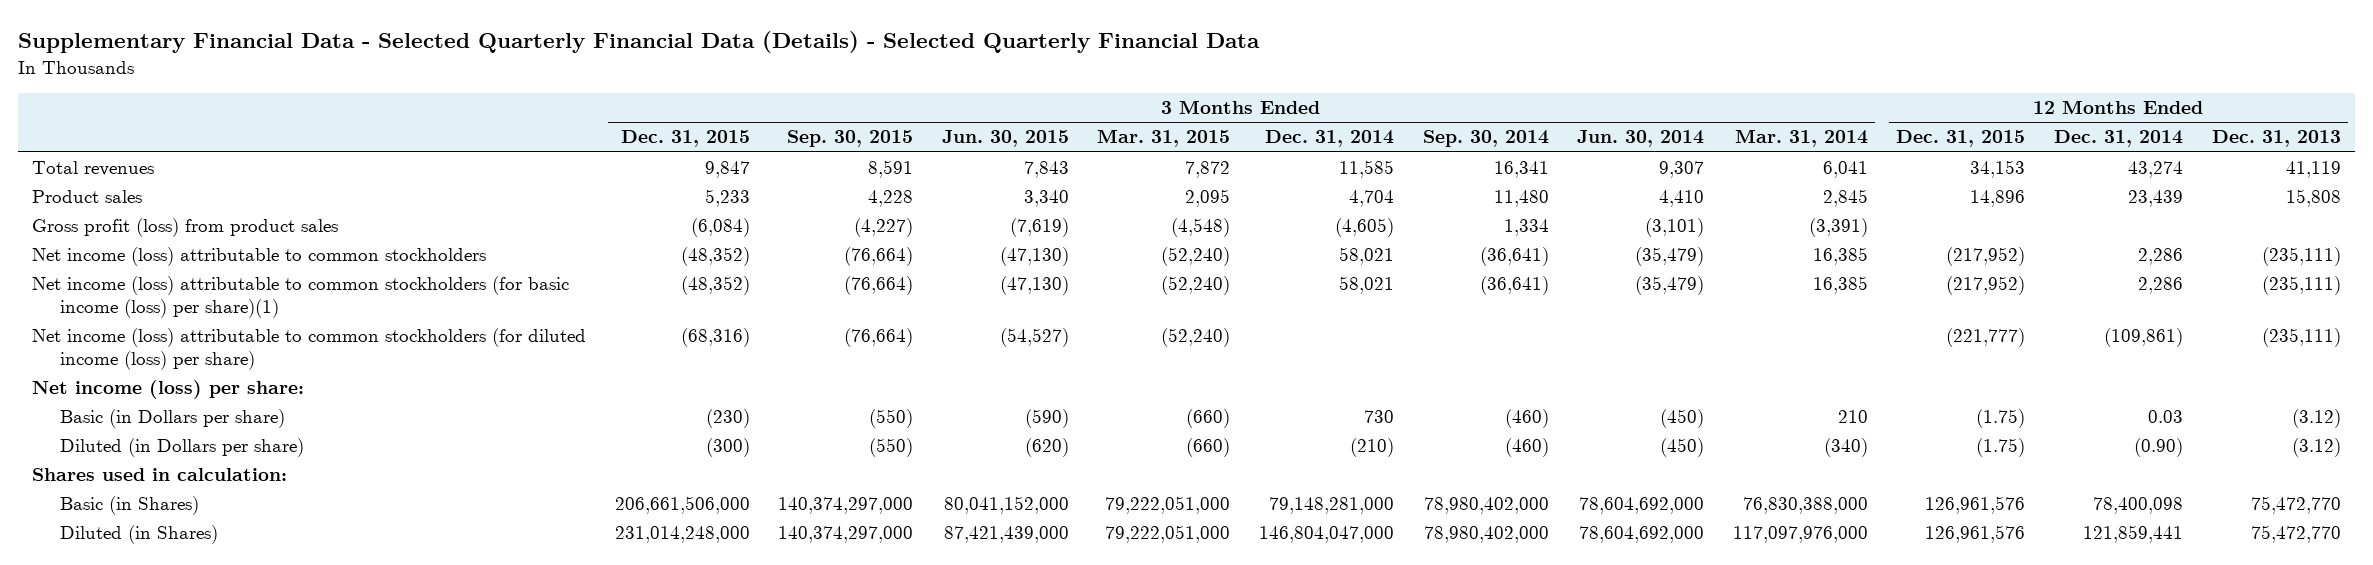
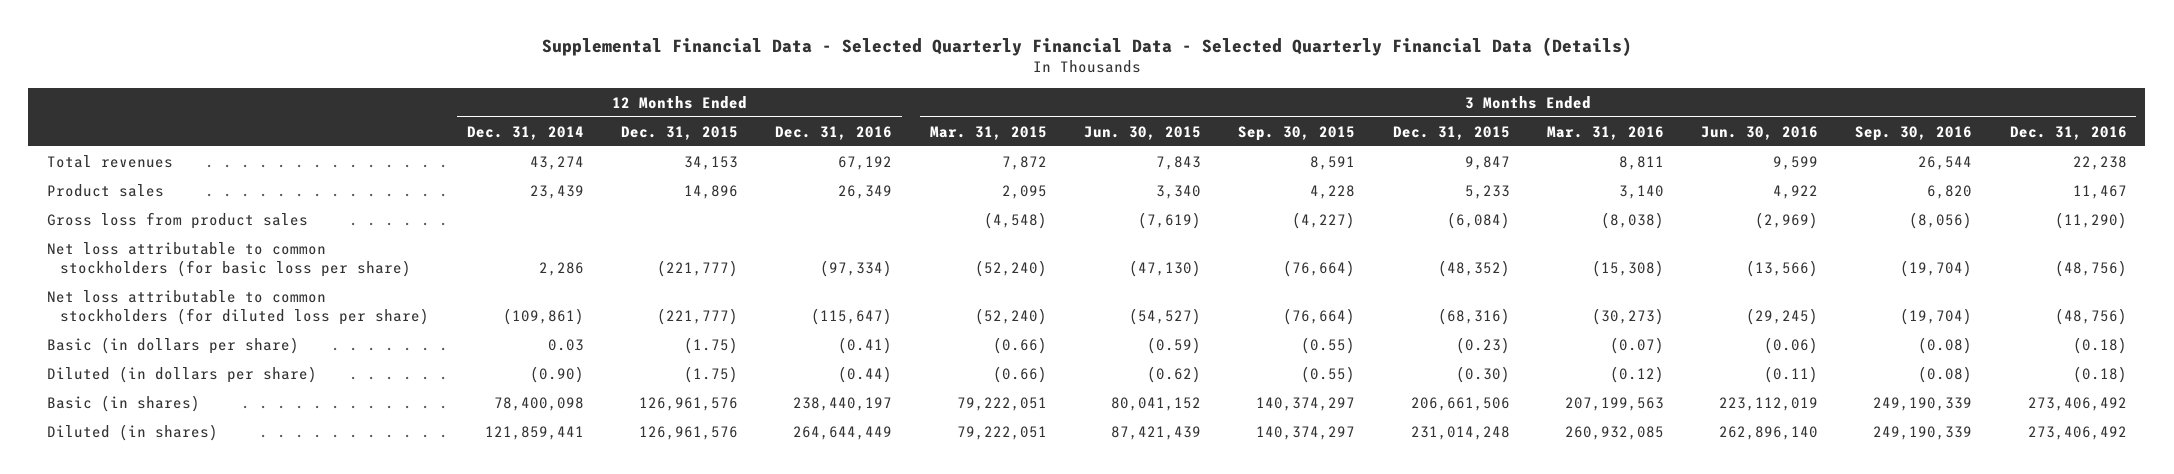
- Supplementary Financial Data - Selected Quarterly Financial Data (Details) - Selected Quarterly Financial Data
+ Supplemental Financial Data - Selected Quarterly Financial Data - Selected Quarterly Financial Data (Details)
- | 3 Months Ended Dec. 31, 2015 | 3 Months Ended Sep. 30, 2015 | 3 Months Ended Jun. 30, 2015 | 3 Months Ended Mar. 31, 2015 | 3 Months Ended Dec. 31, 2014 | 3 Months Ended Sep. 30, 2014 | 3 Months Ended Jun. 30, 2014 | 3 Months Ended Mar. 31, 2014 | 12 Months Ended Dec. 31, 2015 | 12 Months Ended Dec. 31, 2014 | 12 Months Ended Dec. 31, 2013
+ | 12 Months Ended Dec. 31, 2014 | 12 Months Ended Dec. 31, 2015 | 12 Months Ended Dec. 31, 2016 | 3 Months Ended Mar. 31, 2015 | 3 Months Ended Jun. 30, 2015 | 3 Months Ended Sep. 30, 2015 | 3 Months Ended Dec. 31, 2015 | 3 Months Ended Mar. 31, 2016 | 3 Months Ended Jun. 30, 2016 | 3 Months Ended Sep. 30, 2016 | 3 Months Ended Dec. 31, 2016
- Gross profit (loss) from product sales | (6,084) | (4,227) | (7,619) | (4,548) | (4,605) | 1,334 | (3,101) | (3,391) | | |
- Net income (loss) attributable to common stockholders | (48,352) | (76,664) | (47,130) | (52,240) | 58,021 | (36,641) | (35,479) | 16,385 | (217,952) | 2,286 | (235,111)
- Net income (loss) attributable to common stockholders (for basic income (loss) per share)(1) | (48,352) | (76,664) | (47,130) | (52,240) | 58,021 | (36,641) | (35,479) | 16,385 | (217,952) | 2,286 | (235,111)
- Net income (loss) attributable to common stockholders (for diluted income (loss) per share) | (68,316) | (76,664) | (54,527) | (52,240) | | | | | (221,777) | (109,861) | (235,111)
- Net income (loss) per share:
- Basic (in Dollars per share) | (230) | (550) | (590) | (660) | 730 | (460) | (450) | 210 | (1.75) | 0.03 | (3.12)
- Diluted (in Dollars per share) | (300) | (550) | (620) | (660) | (210) | (460) | (450) | (340) | (1.75) | (0.90) | (3.12)
- Shares used in calculation:
- Basic (in Shares) | 206,661,506,000 | 140,374,297,000 | 80,041,152,000 | 79,222,051,000 | 79,148,281,000 | 78,980,402,000 | 78,604,692,000 | 76,830,388,000 | 126,961,576 | 78,400,098 | 75,472,770
- Diluted (in Shares) | 231,014,248,000 | 140,374,297,000 | 87,421,439,000 | 79,222,051,000 | 146,804,047,000 | 78,980,402,000 | 78,604,692,000 | 117,097,976,000 | 126,961,576 | 121,859,441 | 75,472,770
+ Gross loss from product sales | | | | (4,548) | (7,619) | (4,227) | (6,084) | (8,038) | (2,969) | (8,056) | (11,290)
+ Net loss attributable to common stockholders (for basic loss per share) | 2,286 | (221,777) | (97,334) | (52,240) | (47,130) | (76,664) | (48,352) | (15,308) | (13,566) | (19,704) | (48,756)
+ Net loss attributable to common stockholders (for diluted loss per share) | (109,861) | (221,777) | (115,647) | (52,240) | (54,527) | (76,664) | (68,316) | (30,273) | (29,245) | (19,704) | (48,756)
+ Basic (in dollars per share) | 0.03 | (1.75) | (0.41) | (0.66) | (0.59) | (0.55) | (0.23) | (0.07) | (0.06) | (0.08) | (0.18)
+ Diluted (in dollars per share) | (0.90) | (1.75) | (0.44) | (0.66) | (0.62) | (0.55) | (0.30) | (0.12) | (0.11) | (0.08) | (0.18)
+ Basic (in shares) | 78,400,098 | 126,961,576 | 238,440,197 | 79,222,051 | 80,041,152 | 140,374,297 | 206,661,506 | 207,199,563 | 223,112,019 | 249,190,339 | 273,406,492
+ Diluted (in shares) | 121,859,441 | 126,961,576 | 264,644,449 | 79,222,051 | 87,421,439 | 140,374,297 | 231,014,248 | 260,932,085 | 262,896,140 | 249,190,339 | 273,406,492

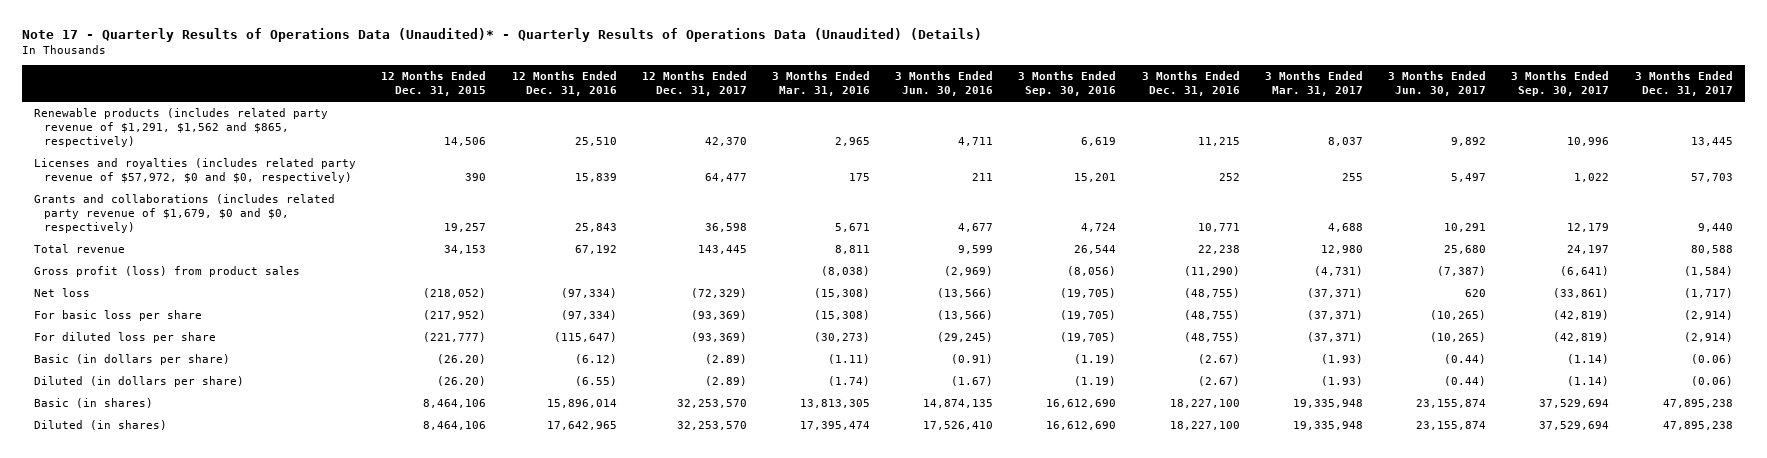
- Supplemental Financial Data - Selected Quarterly Financial Data - Selected Quarterly Financial Data (Details)
+ Note 17 - Quarterly Results of Operations Data (Unaudited)* - Quarterly Results of Operations Data (Unaudited) (Details)
- | 12 Months Ended Dec. 31, 2014 | 12 Months Ended Dec. 31, 2015 | 12 Months Ended Dec. 31, 2016 | 3 Months Ended Mar. 31, 2015 | 3 Months Ended Jun. 30, 2015 | 3 Months Ended Sep. 30, 2015 | 3 Months Ended Dec. 31, 2015 | 3 Months Ended Mar. 31, 2016 | 3 Months Ended Jun. 30, 2016 | 3 Months Ended Sep. 30, 2016 | 3 Months Ended Dec. 31, 2016
+ | 12 Months Ended Dec. 31, 2015 | 12 Months Ended Dec. 31, 2016 | 12 Months Ended Dec. 31, 2017 | 3 Months Ended Mar. 31, 2016 | 3 Months Ended Jun. 30, 2016 | 3 Months Ended Sep. 30, 2016 | 3 Months Ended Dec. 31, 2016 | 3 Months Ended Mar. 31, 2017 | 3 Months Ended Jun. 30, 2017 | 3 Months Ended Sep. 30, 2017 | 3 Months Ended Dec. 31, 2017
- Total revenues | 43,274 | 34,153 | 67,192 | 7,872 | 7,843 | 8,591 | 9,847 | 8,811 | 9,599 | 26,544 | 22,238
- Product sales | 23,439 | 14,896 | 26,349 | 2,095 | 3,340 | 4,228 | 5,233 | 3,140 | 4,922 | 6,820 | 11,467
- Gross loss from product sales | | | | (4,548) | (7,619) | (4,227) | (6,084) | (8,038) | (2,969) | (8,056) | (11,290)
- Net loss attributable to common stockholders (for basic loss per share) | 2,286 | (221,777) | (97,334) | (52,240) | (47,130) | (76,664) | (48,352) | (15,308) | (13,566) | (19,704) | (48,756)
- Net loss attributable to common stockholders (for diluted loss per share) | (109,861) | (221,777) | (115,647) | (52,240) | (54,527) | (76,664) | (68,316) | (30,273) | (29,245) | (19,704) | (48,756)
- Basic (in dollars per share) | 0.03 | (1.75) | (0.41) | (0.66) | (0.59) | (0.55) | (0.23) | (0.07) | (0.06) | (0.08) | (0.18)
- Diluted (in dollars per share) | (0.90) | (1.75) | (0.44) | (0.66) | (0.62) | (0.55) | (0.30) | (0.12) | (0.11) | (0.08) | (0.18)
- Basic (in shares) | 78,400,098 | 126,961,576 | 238,440,197 | 79,222,051 | 80,041,152 | 140,374,297 | 206,661,506 | 207,199,563 | 223,112,019 | 249,190,339 | 273,406,492
- Diluted (in shares) | 121,859,441 | 126,961,576 | 264,644,449 | 79,222,051 | 87,421,439 | 140,374,297 | 231,014,248 | 260,932,085 | 262,896,140 | 249,190,339 | 273,406,492
+ Renewable products (includes related party revenue of $1,291, $1,562 and $865, respectively) | 14,506 | 25,510 | 42,370 | 2,965 | 4,711 | 6,619 | 11,215 | 8,037 | 9,892 | 10,996 | 13,445
+ Licenses and royalties (includes related party revenue of $57,972, $0 and $0, respectively) | 390 | 15,839 | 64,477 | 175 | 211 | 15,201 | 252 | 255 | 5,497 | 1,022 | 57,703
+ Grants and collaborations (includes related party revenue of $1,679, $0 and $0, respectively) | 19,257 | 25,843 | 36,598 | 5,671 | 4,677 | 4,724 | 10,771 | 4,688 | 10,291 | 12,179 | 9,440
+ Total revenue | 34,153 | 67,192 | 143,445 | 8,811 | 9,599 | 26,544 | 22,238 | 12,980 | 25,680 | 24,197 | 80,588
+ Gross profit (loss) from product sales | | | | (8,038) | (2,969) | (8,056) | (11,290) | (4,731) | (7,387) | (6,641) | (1,584)
+ Net loss | (218,052) | (97,334) | (72,329) | (15,308) | (13,566) | (19,705) | (48,755) | (37,371) | 620 | (33,861) | (1,717)
+ For basic loss per share | (217,952) | (97,334) | (93,369) | (15,308) | (13,566) | (19,705) | (48,755) | (37,371) | (10,265) | (42,819) | (2,914)
+ For diluted loss per share | (221,777) | (115,647) | (93,369) | (30,273) | (29,245) | (19,705) | (48,755) | (37,371) | (10,265) | (42,819) | (2,914)
+ Basic (in dollars per share) | (26.20) | (6.12) | (2.89) | (1.11) | (0.91) | (1.19) | (2.67) | (1.93) | (0.44) | (1.14) | (0.06)
+ Diluted (in dollars per share) | (26.20) | (6.55) | (2.89) | (1.74) | (1.67) | (1.19) | (2.67) | (1.93) | (0.44) | (1.14) | (0.06)
+ Basic (in shares) | 8,464,106 | 15,896,014 | 32,253,570 | 13,813,305 | 14,874,135 | 16,612,690 | 18,227,100 | 19,335,948 | 23,155,874 | 37,529,694 | 47,895,238
+ Diluted (in shares) | 8,464,106 | 17,642,965 | 32,253,570 | 17,395,474 | 17,526,410 | 16,612,690 | 18,227,100 | 19,335,948 | 23,155,874 | 37,529,694 | 47,895,238

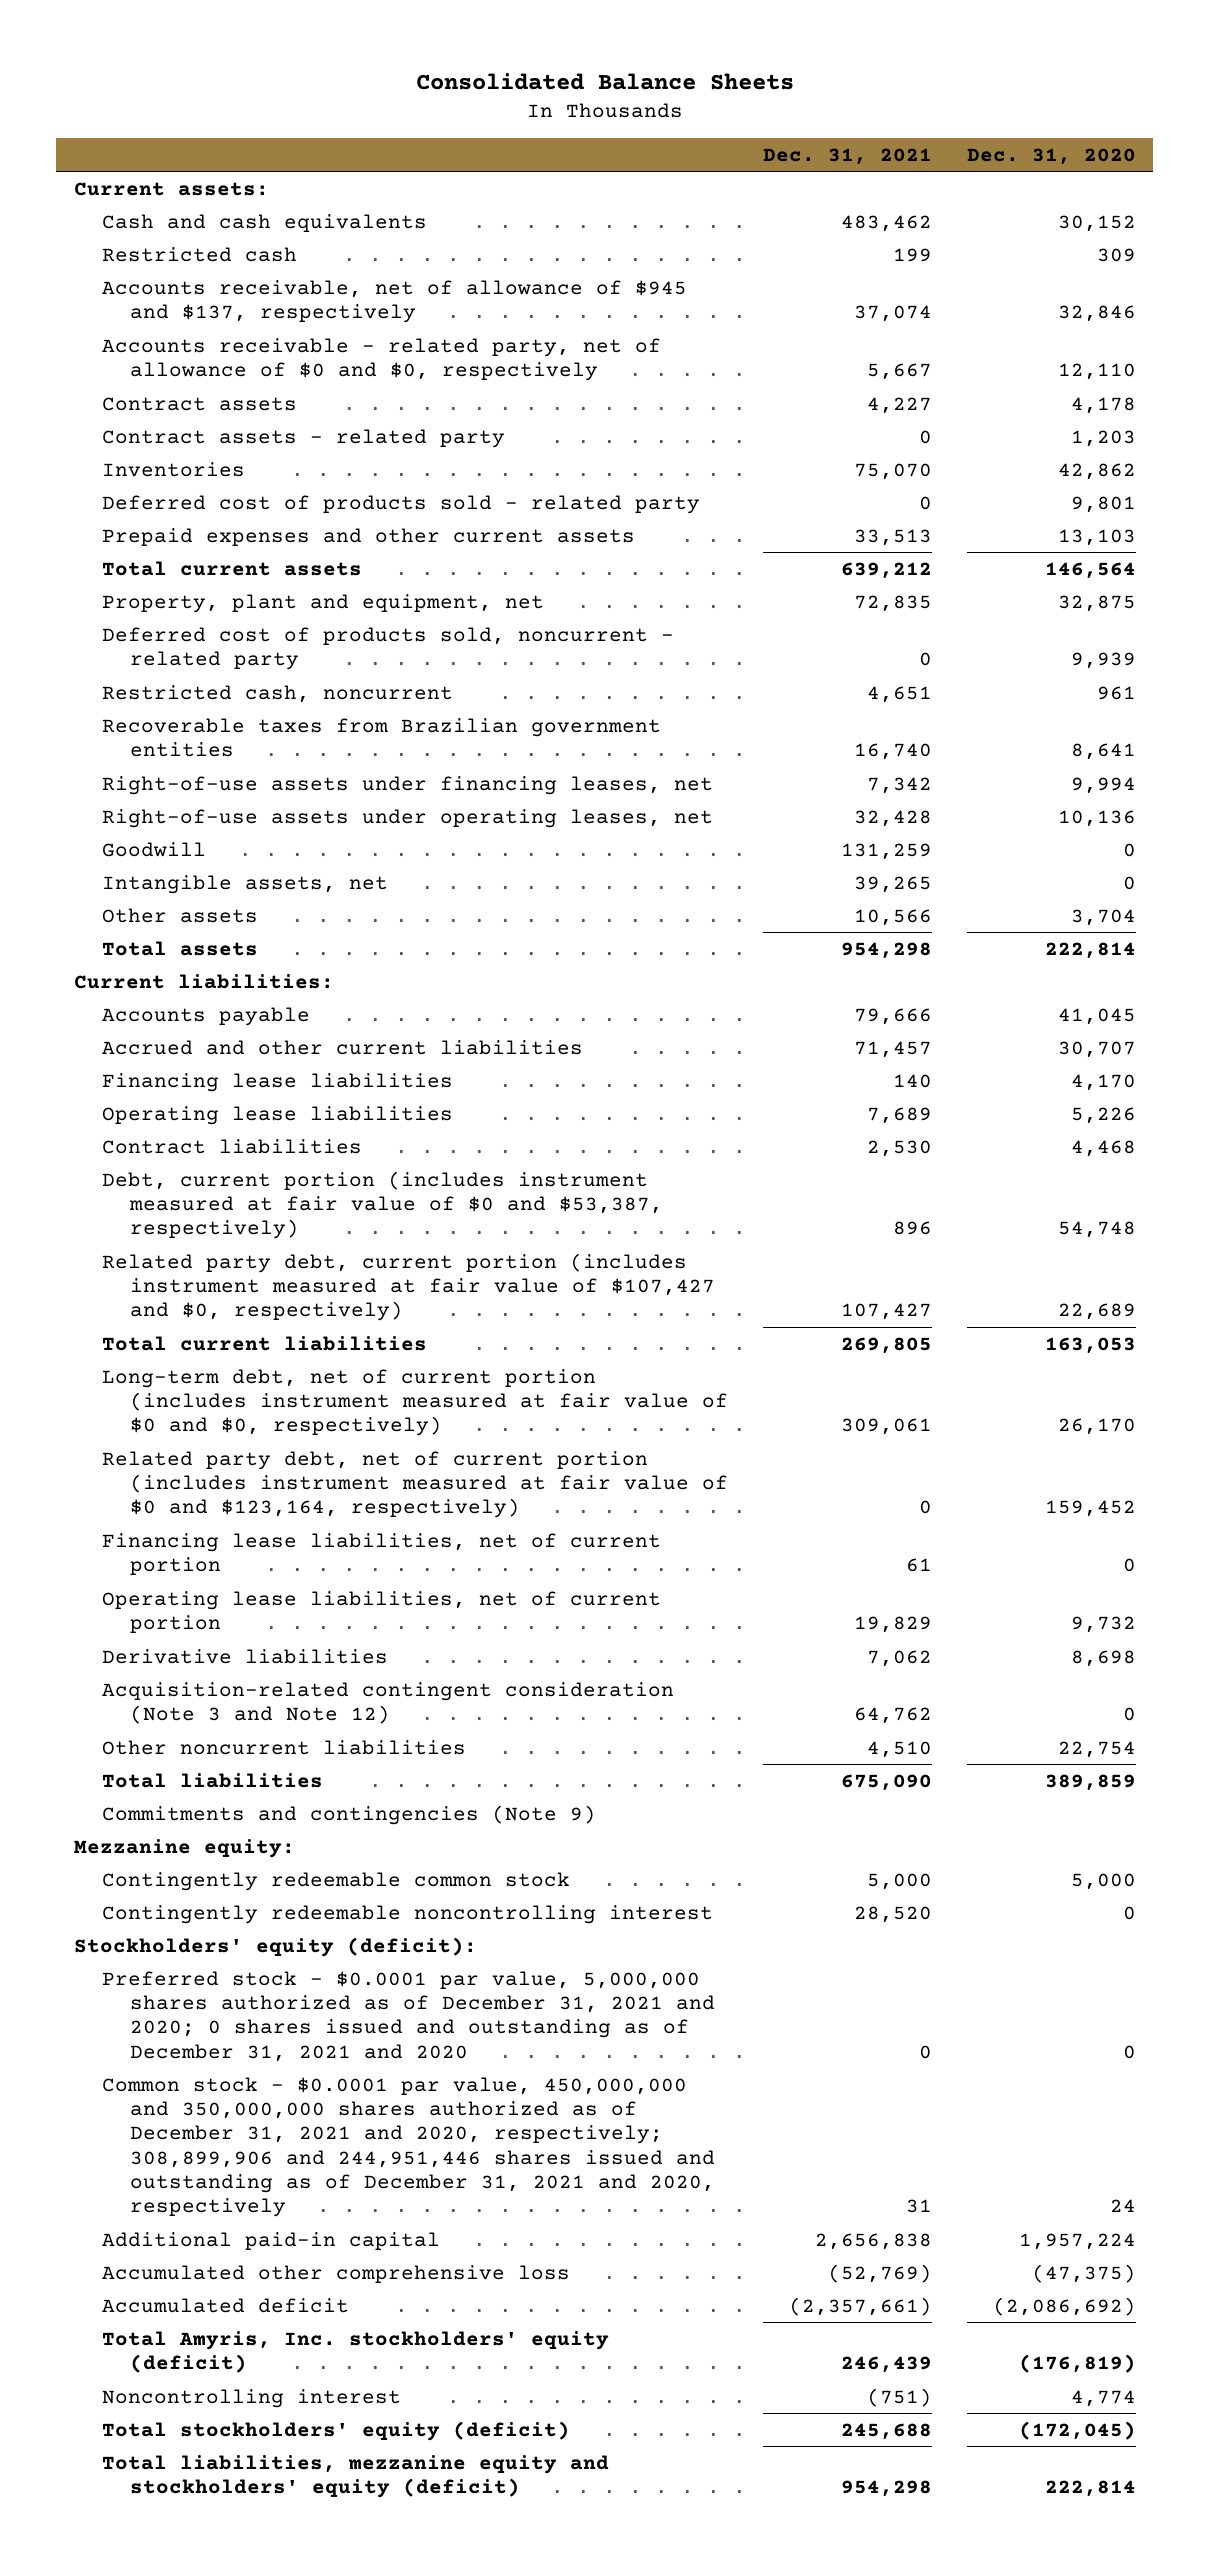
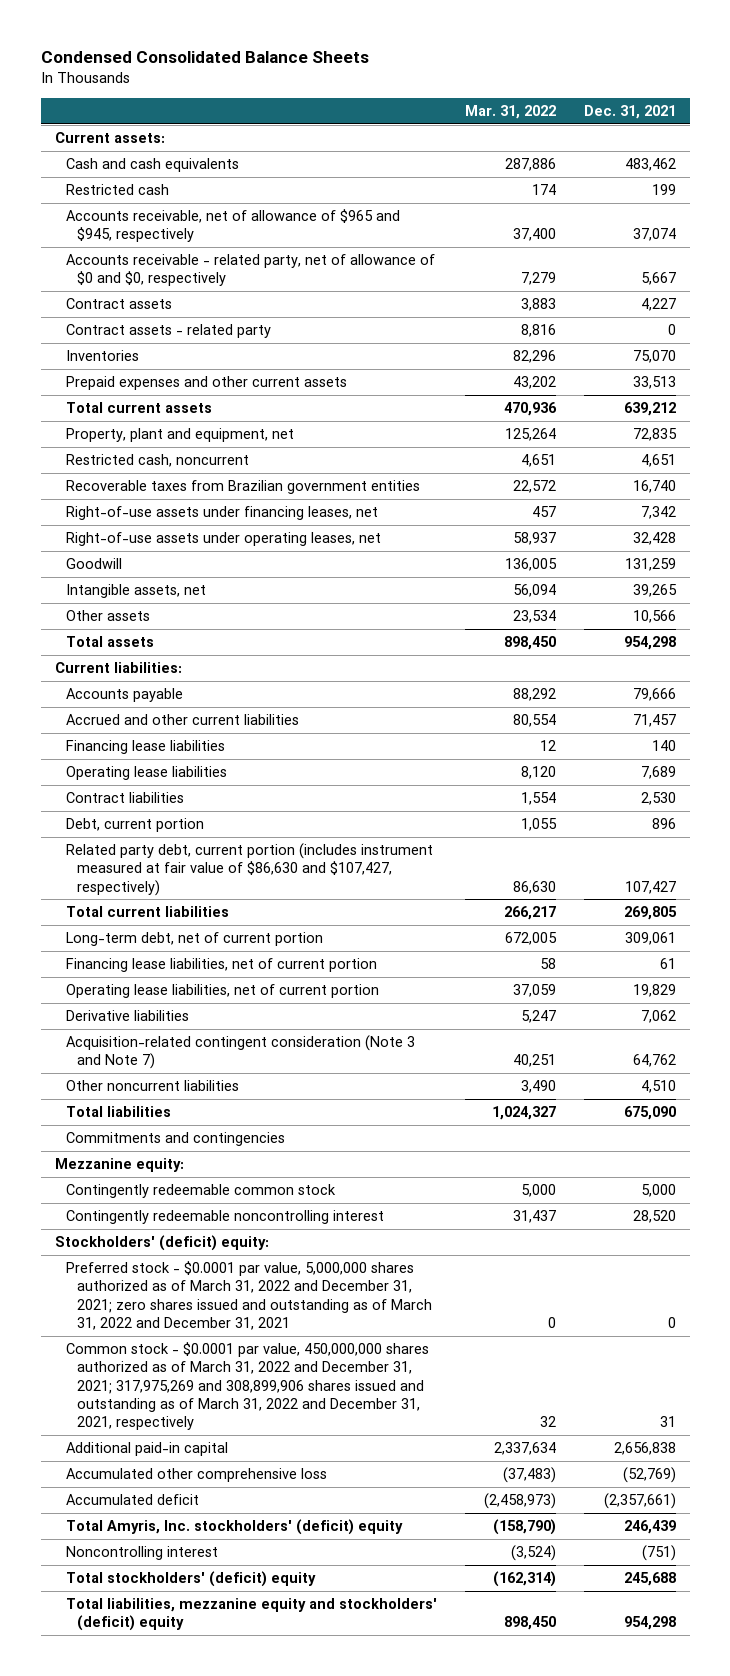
- Consolidated Balance Sheets
+ Condensed Consolidated Balance Sheets
- | Dec. 31, 2021 | Dec. 31, 2020
+ | Mar. 31, 2022 | Dec. 31, 2021
- Accounts receivable, net of allowance of $945 and $137, respectively | 37,074 | 32,846
+ Accounts receivable, net of allowance of $965 and $945, respectively | 37,400 | 37,074
- Deferred cost of products sold - related party | 0 | 9,801
- Deferred cost of products sold, noncurrent - related party | 0 | 9,939
- Debt, current portion (includes instrument measured at fair value of $0 and $53,387, respectively) | 896 | 54,748
- Related party debt, current portion (includes instrument measured at fair value of $107,427 and $0, respectively) | 107,427 | 22,689
+ Debt, current portion | 1,055 | 896
+ Related party debt, current portion (includes instrument measured at fair value of $86,630 and $107,427, respectively) | 86,630 | 107,427
- Long-term debt, net of current portion (includes instrument measured at fair value of $0 and $0, respectively) | 309,061 | 26,170
- Related party debt, net of current portion (includes instrument measured at fair value of $0 and $123,164, respectively) | 0 | 159,452
+ Long-term debt, net of current portion | 672,005 | 309,061
- Acquisition-related contingent consideration (Note 3 and Note 12) | 64,762 | 0
+ Acquisition-related contingent consideration (Note 3 and Note 7) | 40,251 | 64,762
- Commitments and contingencies (Note 9)
+ Commitments and contingencies
- Stockholders' equity (deficit):
- Preferred stock - $0.0001 par value, 5,000,000 shares authorized as of December 31, 2021 and 2020; 0 shares issued and outstanding as of December 31, 2021 and 2020 | 0 | 0
- Common stock - $0.0001 par value, 450,000,000 and 350,000,000 shares authorized as of December 31, 2021 and 2020, respectively; 308,899,906 and 244,951,446 shares issued and outstanding as of December 31, 2021 and 2020, respectively | 31 | 24
+ Stockholders' (deficit) equity:
+ Preferred stock - $0.0001 par value, 5,000,000 shares authorized as of March 31, 2022 and December 31, 2021; zero shares issued and outstanding as of March 31, 2022 and December 31, 2021 | 0 | 0
+ Common stock - $0.0001 par value, 450,000,000 shares authorized as of March 31, 2022 and December 31, 2021; 317,975,269 and 308,899,906 shares issued and outstanding as of March 31, 2022 and December 31, 2021, respectively | 32 | 31
- Total Amyris, Inc. stockholders' equity (deficit) | 246,439 | (176,819)
+ Total Amyris, Inc. stockholders' (deficit) equity | (158,790) | 246,439
- Total stockholders' equity (deficit) | 245,688 | (172,045)
- Total liabilities, mezzanine equity and stockholders' equity (deficit) | 954,298 | 222,814
+ Total stockholders' (deficit) equity | (162,314) | 245,688
+ Total liabilities, mezzanine equity and stockholders' (deficit) equity | 898,450 | 954,298

